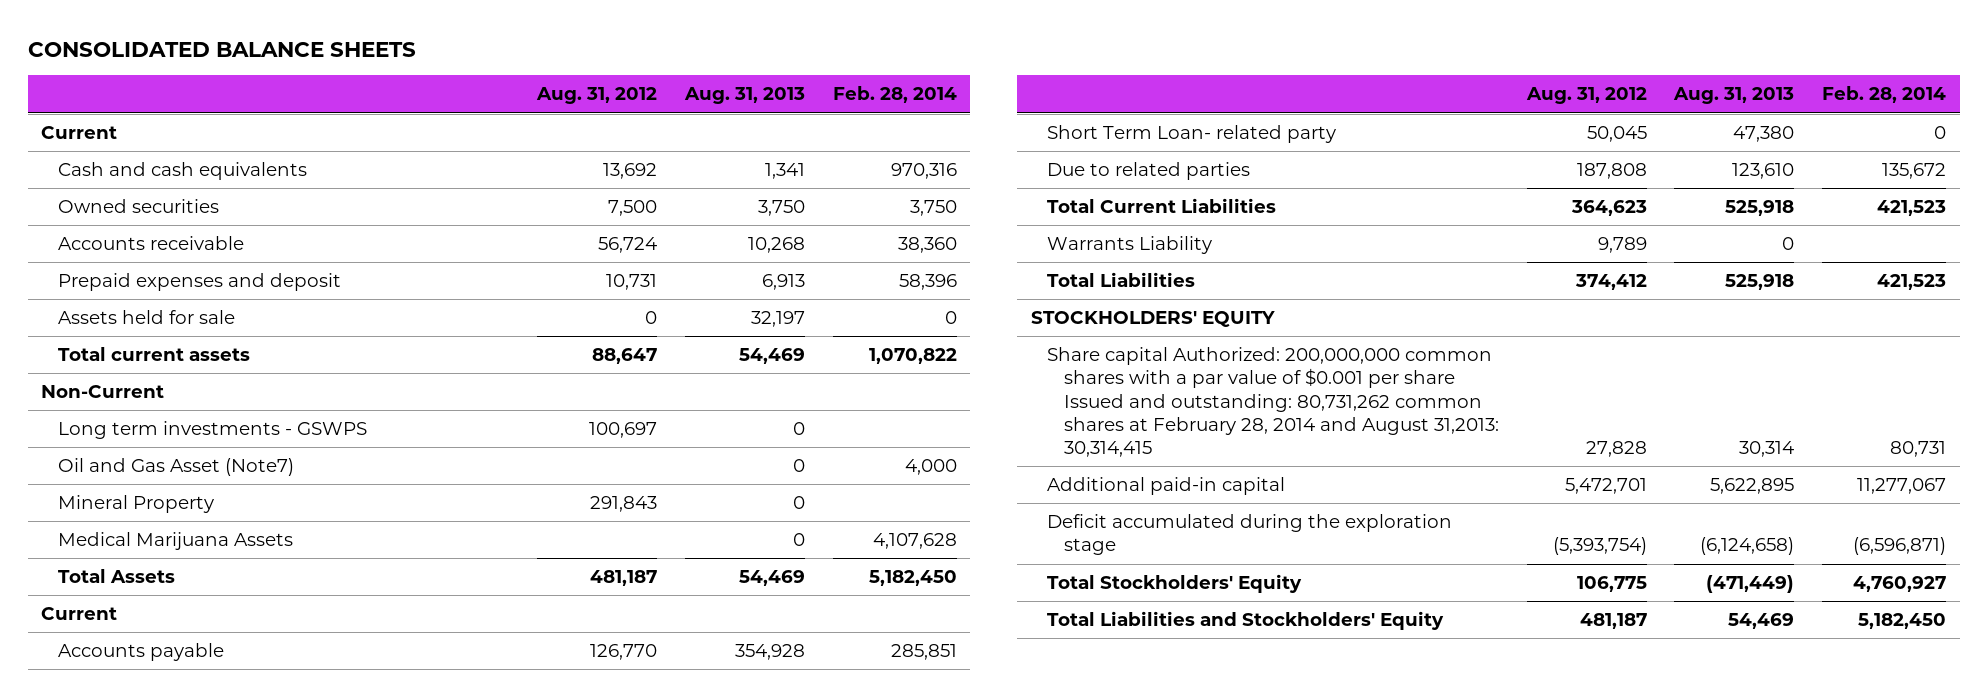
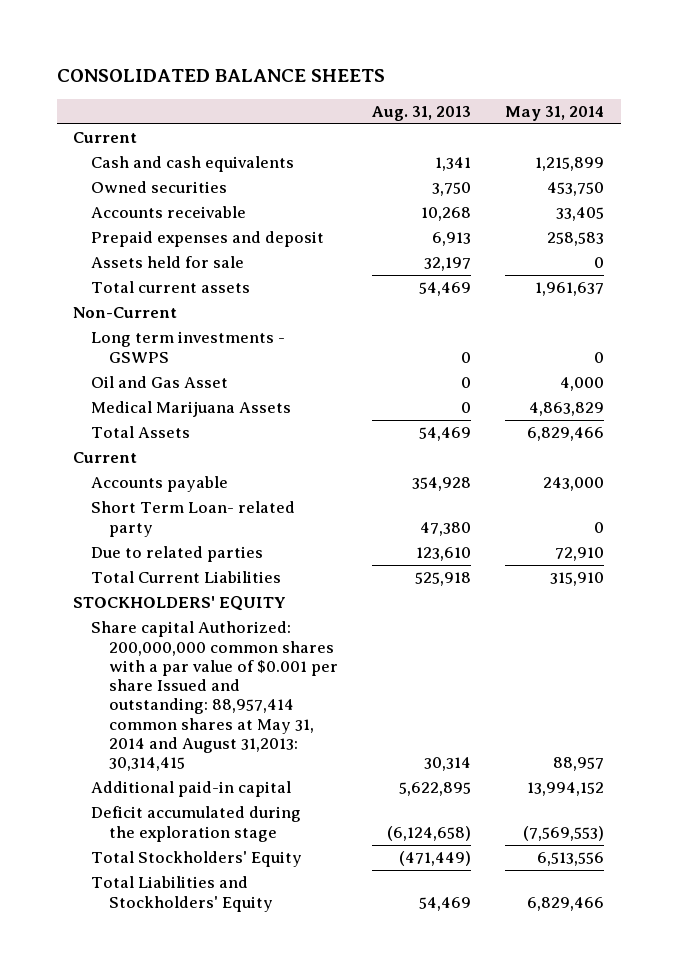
- | Aug. 31, 2012 | Aug. 31, 2013 | Feb. 28, 2014
+ | Aug. 31, 2013 | May 31, 2014
- Oil and Gas Asset (Note7) | | 0 | 4,000
- Mineral Property | 291,843 | 0 |
+ Oil and Gas Asset | 0 | 4,000
- Warrants Liability | 9,789 | 0 |
- Total Liabilities | 374,412 | 525,918 | 421,523
- Share capital Authorized: 200,000,000 common shares with a par value of $0.001 per share Issued and outstanding: 80,731,262 common shares at February 28, 2014 and August 31,2013: 30,314,415 | 27,828 | 30,314 | 80,731
+ Share capital Authorized: 200,000,000 common shares with a par value of $0.001 per share Issued and outstanding: 88,957,414 common shares at May 31, 2014 and August 31,2013: 30,314,415 | 30,314 | 88,957

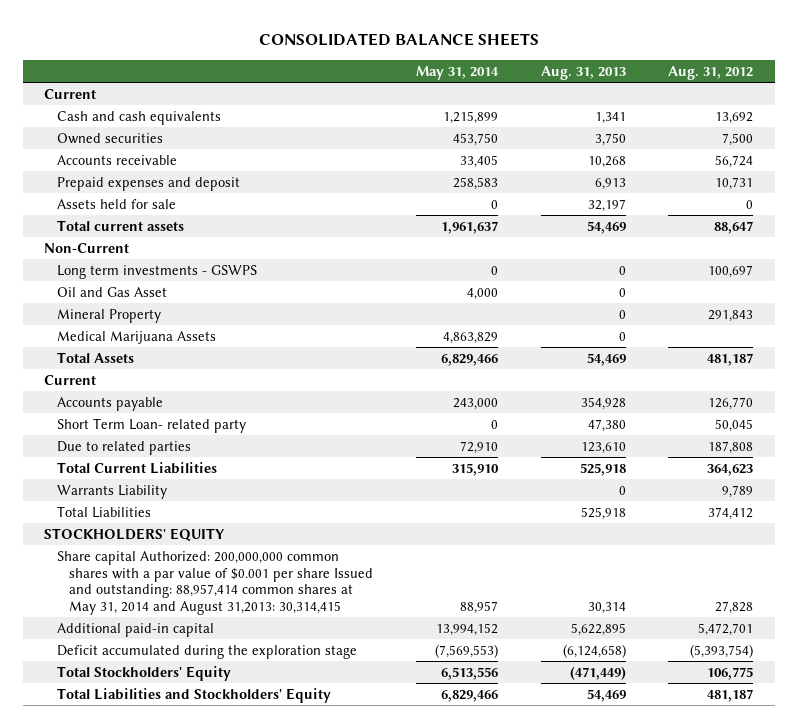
- | Aug. 31, 2013 | May 31, 2014
+ | May 31, 2014 | Aug. 31, 2013 | Aug. 31, 2012
+ Mineral Property | | 0 | 291,843
+ Warrants Liability | | 0 | 9,789
+ Total Liabilities | | 525,918 | 374,412

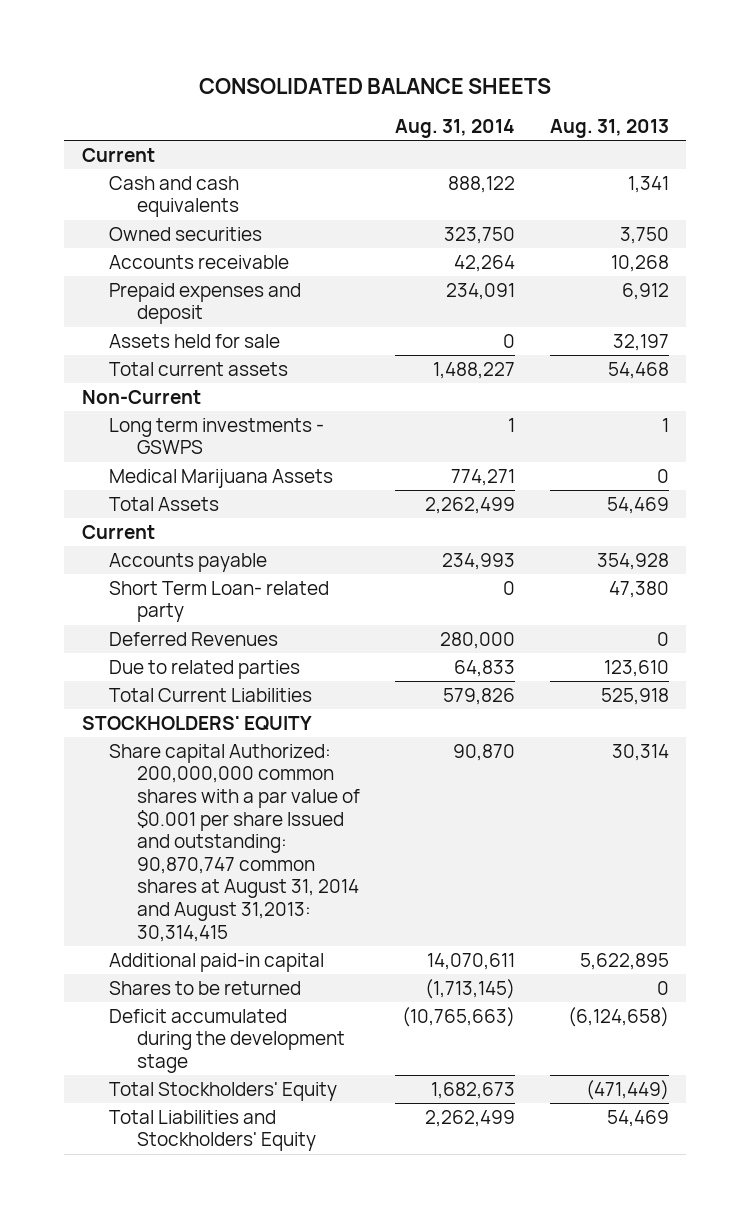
- | May 31, 2014 | Aug. 31, 2013 | Aug. 31, 2012
+ | Aug. 31, 2014 | Aug. 31, 2013
- Prepaid expenses and deposit | 258,583 | 6,913 | 10,731
+ Prepaid expenses and deposit | 234,091 | 6,912
- Total current assets | 1,961,637 | 54,469 | 88,647
+ Total current assets | 1,488,227 | 54,468
- Long term investments - GSWPS | 0 | 0 | 100,697
- Oil and Gas Asset | 4,000 | 0 |
- Mineral Property | | 0 | 291,843
+ Long term investments - GSWPS | 1 | 1
+ Deferred Revenues | 280,000 | 0
- Warrants Liability | | 0 | 9,789
- Total Liabilities | | 525,918 | 374,412
- Share capital Authorized: 200,000,000 common shares with a par value of $0.001 per share Issued and outstanding: 88,957,414 common shares at May 31, 2014 and August 31,2013: 30,314,415 | 88,957 | 30,314 | 27,828
+ Share capital Authorized: 200,000,000 common shares with a par value of $0.001 per share Issued and outstanding: 90,870,747 common shares at August 31, 2014 and August 31,2013: 30,314,415 | 90,870 | 30,314
- Deficit accumulated during the exploration stage | (7,569,553) | (6,124,658) | (5,393,754)
+ Shares to be returned | (1,713,145) | 0
+ Deficit accumulated during the development stage | (10,765,663) | (6,124,658)

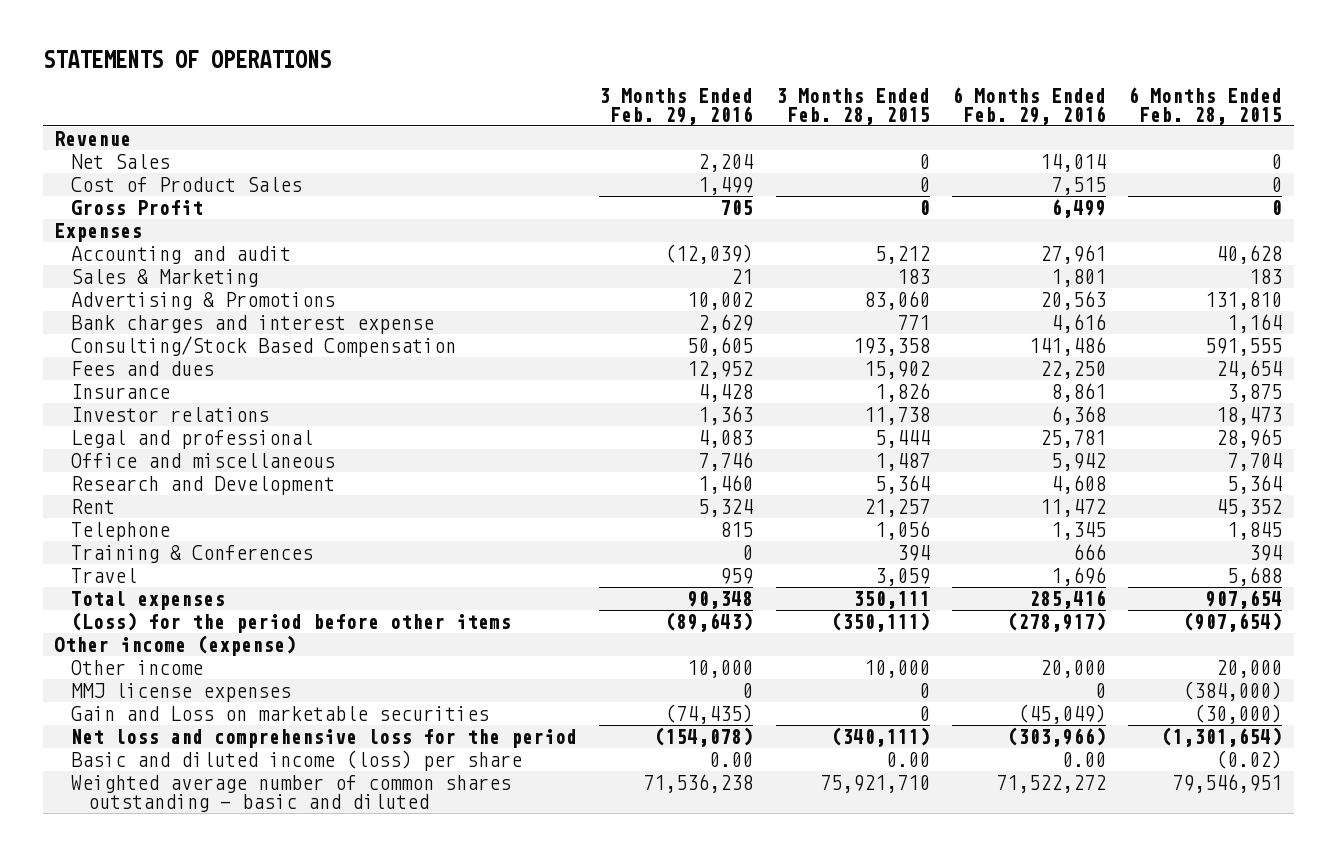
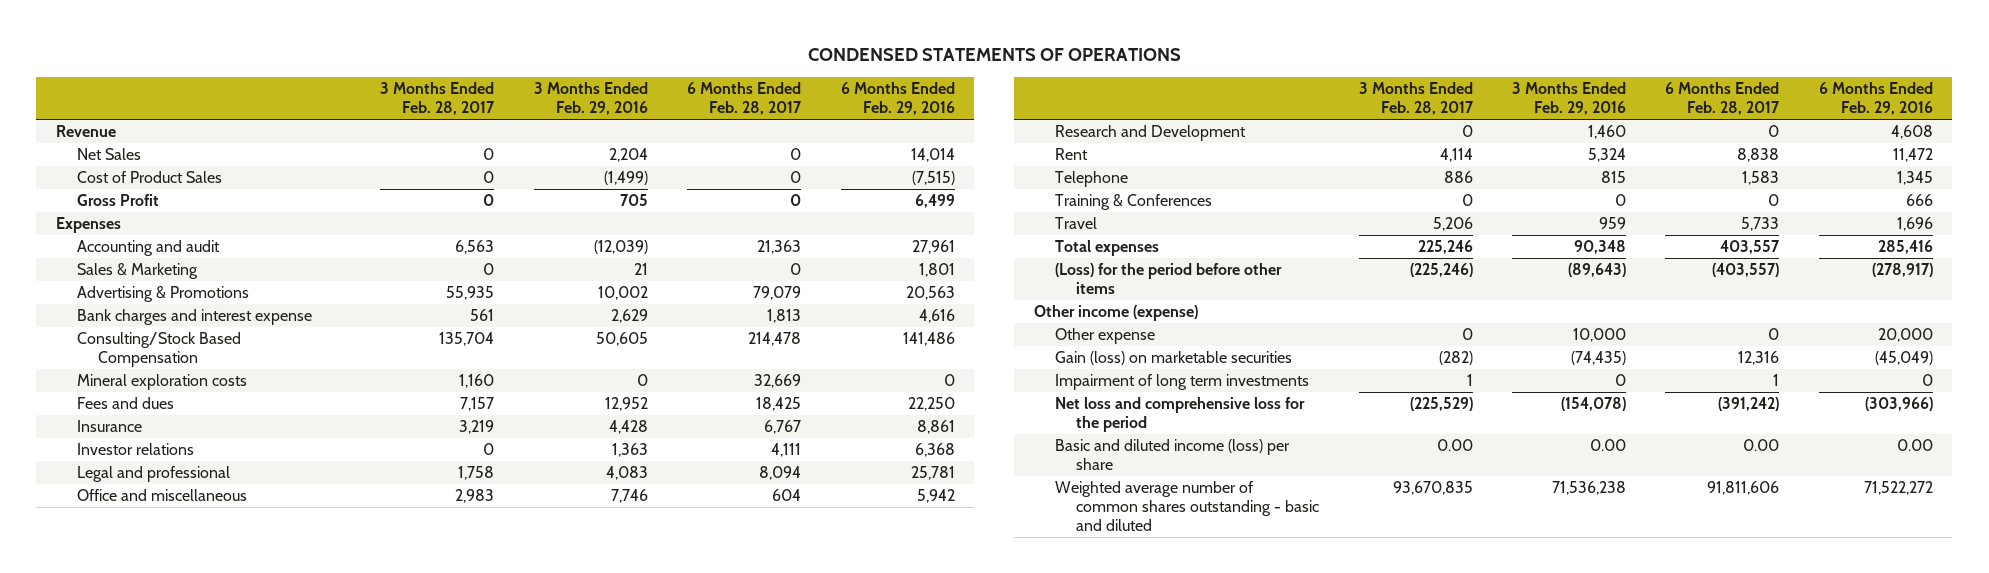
- STATEMENTS OF OPERATIONS
+ CONDENSED STATEMENTS OF OPERATIONS
- | 3 Months Ended Feb. 29, 2016 | 3 Months Ended Feb. 28, 2015 | 6 Months Ended Feb. 29, 2016 | 6 Months Ended Feb. 28, 2015
+ | 3 Months Ended Feb. 28, 2017 | 3 Months Ended Feb. 29, 2016 | 6 Months Ended Feb. 28, 2017 | 6 Months Ended Feb. 29, 2016
- Cost of Product Sales | 1,499 | 0 | 7,515 | 0
+ Cost of Product Sales | 0 | (1,499) | 0 | (7,515)
+ Mineral exploration costs | 1,160 | 0 | 32,669 | 0
- Other income | 10,000 | 10,000 | 20,000 | 20,000
- MMJ license expenses | 0 | 0 | 0 | (384,000)
- Gain and Loss on marketable securities | (74,435) | 0 | (45,049) | (30,000)
+ Other expense | 0 | 10,000 | 0 | 20,000
+ Gain (loss) on marketable securities | (282) | (74,435) | 12,316 | (45,049)
+ Impairment of long term investments | 1 | 0 | 1 | 0

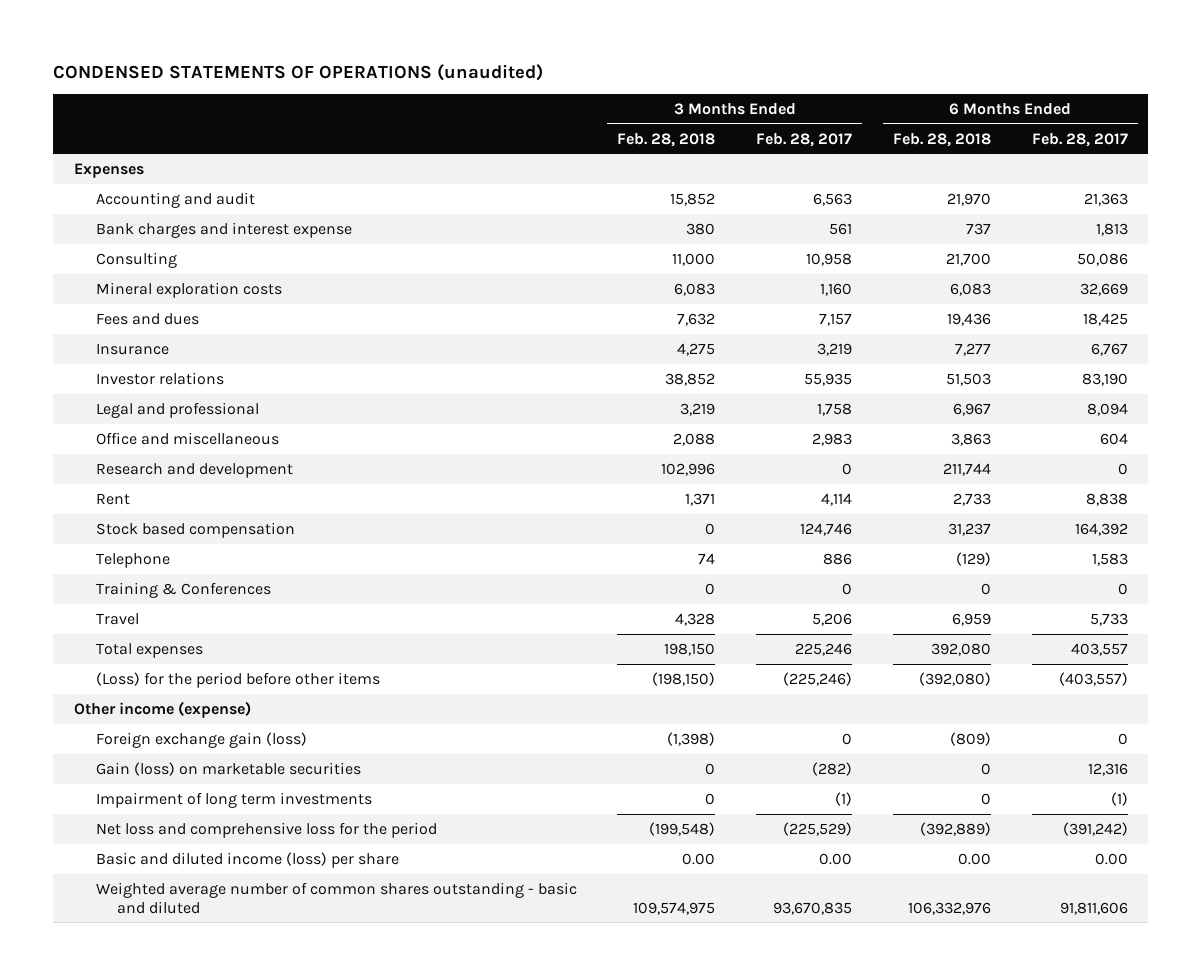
- CONDENSED STATEMENTS OF OPERATIONS
+ CONDENSED STATEMENTS OF OPERATIONS (unaudited)
- | 3 Months Ended Feb. 28, 2017 | 3 Months Ended Feb. 29, 2016 | 6 Months Ended Feb. 28, 2017 | 6 Months Ended Feb. 29, 2016
+ | 3 Months Ended Feb. 28, 2018 | 3 Months Ended Feb. 28, 2017 | 6 Months Ended Feb. 28, 2018 | 6 Months Ended Feb. 28, 2017
- Revenue
- Net Sales | 0 | 2,204 | 0 | 14,014
- Cost of Product Sales | 0 | (1,499) | 0 | (7,515)
- Gross Profit | 0 | 705 | 0 | 6,499
- Sales & Marketing | 0 | 21 | 0 | 1,801
- Advertising & Promotions | 55,935 | 10,002 | 79,079 | 20,563
- Consulting/Stock Based Compensation | 135,704 | 50,605 | 214,478 | 141,486
+ Consulting | 11,000 | 10,958 | 21,700 | 50,086
- Investor relations | 0 | 1,363 | 4,111 | 6,368
+ Investor relations | 38,852 | 55,935 | 51,503 | 83,190
- Research and Development | 0 | 1,460 | 0 | 4,608
+ Research and development | 102,996 | 0 | 211,744 | 0
+ Stock based compensation | 0 | 124,746 | 31,237 | 164,392
- Other expense | 0 | 10,000 | 0 | 20,000
+ Foreign exchange gain (loss) | (1,398) | 0 | (809) | 0
- Impairment of long term investments | 1 | 0 | 1 | 0
+ Impairment of long term investments | 0 | (1) | 0 | (1)

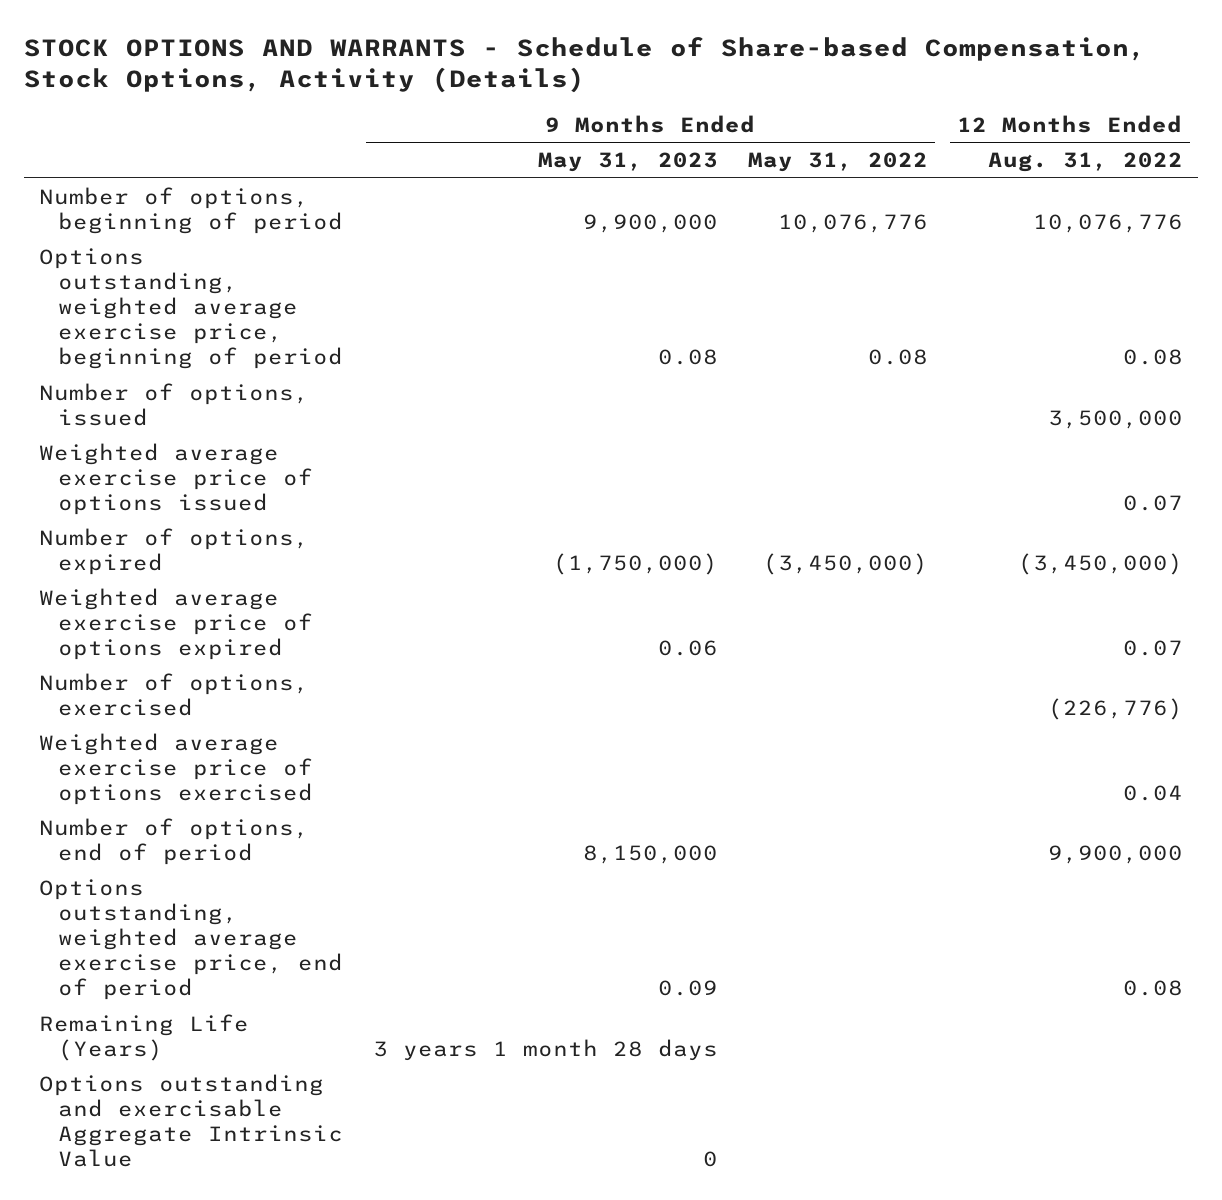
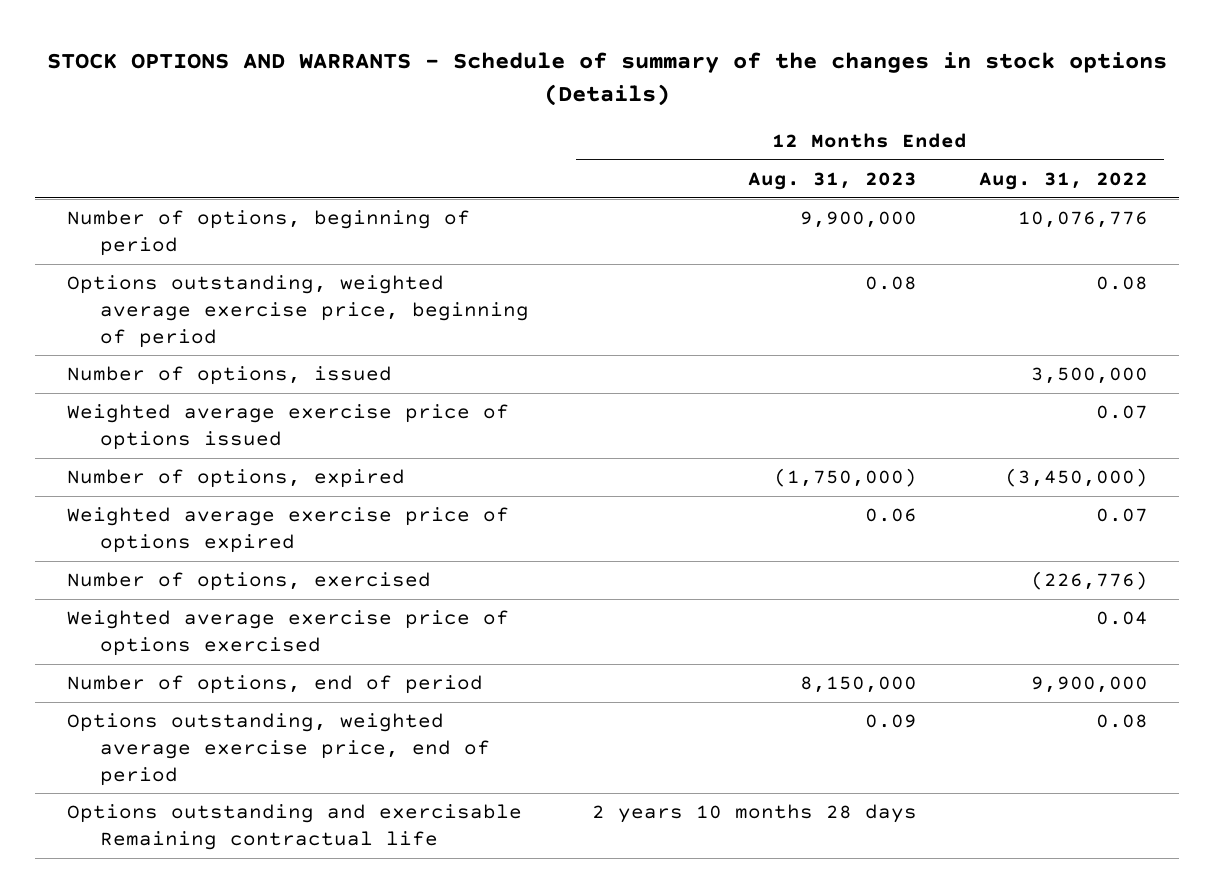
- STOCK OPTIONS AND WARRANTS - Schedule of Share-based Compensation, Stock Options, Activity (Details)
+ STOCK OPTIONS AND WARRANTS - Schedule of summary of the changes in stock options (Details)
- | 9 Months Ended May 31, 2023 | 9 Months Ended May 31, 2022 | 12 Months Ended Aug. 31, 2022
+ | 12 Months Ended Aug. 31, 2023 | 12 Months Ended Aug. 31, 2022
- Remaining Life (Years) | 3 years 1 month 28 days | |
- Options outstanding and exercisable Aggregate Intrinsic Value | 0 | |
+ Options outstanding and exercisable Remaining contractual life | 2 years 10 months 28 days |

